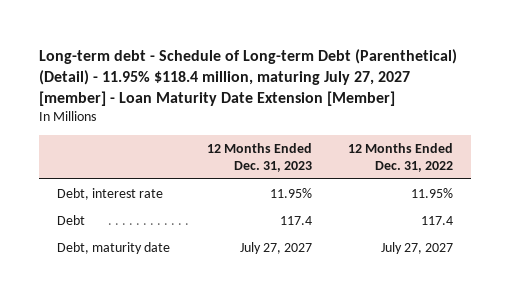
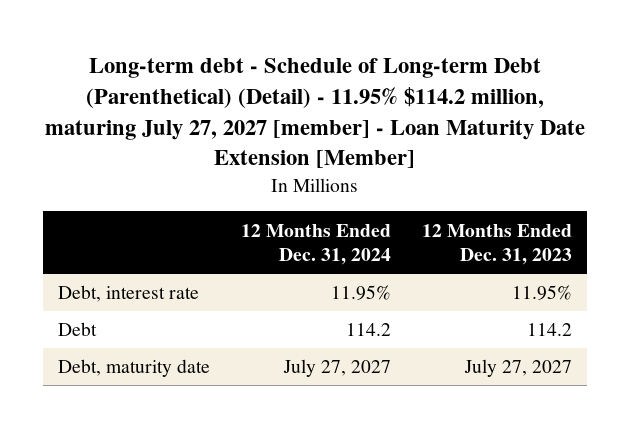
- Long-term debt - Schedule of Long-term Debt (Parenthetical) (Detail) - 11.95% $118.4 million, maturing July 27, 2027 [member] - Loan Maturity Date Extension [Member]
+ Long-term debt - Schedule of Long-term Debt (Parenthetical) (Detail) - 11.95% $114.2 million, maturing July 27, 2027 [member] - Loan Maturity Date Extension [Member]
- | 12 Months Ended Dec. 31, 2023 | 12 Months Ended Dec. 31, 2022
+ | 12 Months Ended Dec. 31, 2024 | 12 Months Ended Dec. 31, 2023
- Debt | 117.4 | 117.4
+ Debt | 114.2 | 114.2

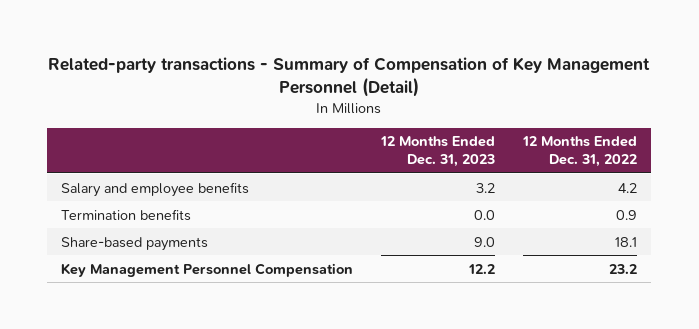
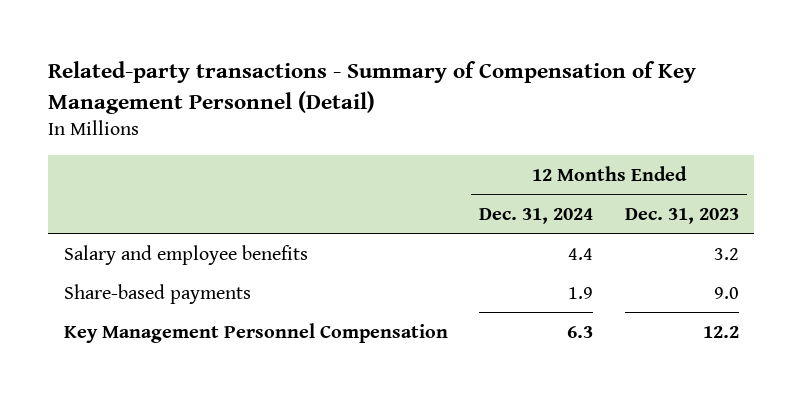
- | 12 Months Ended Dec. 31, 2023 | 12 Months Ended Dec. 31, 2022
+ | 12 Months Ended Dec. 31, 2024 | 12 Months Ended Dec. 31, 2023
- Termination benefits | 0.0 | 0.9

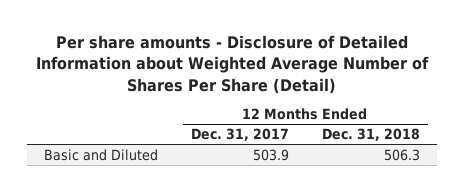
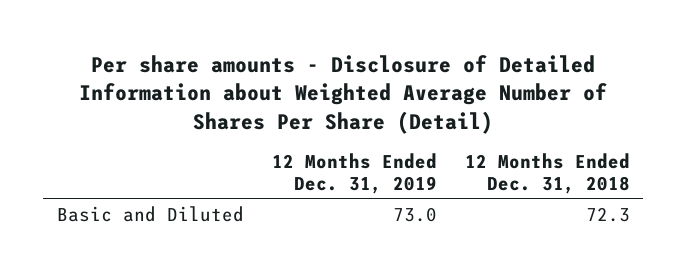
- | 12 Months Ended Dec. 31, 2017 | 12 Months Ended Dec. 31, 2018
+ | 12 Months Ended Dec. 31, 2019 | 12 Months Ended Dec. 31, 2018
- Basic and Diluted | 503.9 | 506.3
+ Basic and Diluted | 73.0 | 72.3

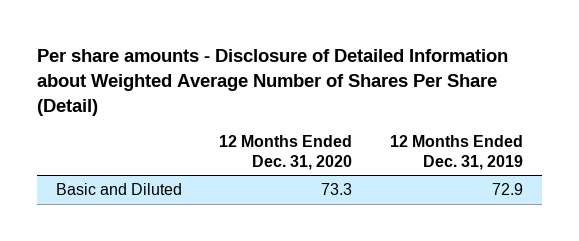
- | 12 Months Ended Dec. 31, 2019 | 12 Months Ended Dec. 31, 2018
+ | 12 Months Ended Dec. 31, 2020 | 12 Months Ended Dec. 31, 2019
- Basic and Diluted | 73.0 | 72.3
+ Basic and Diluted | 73.3 | 72.9

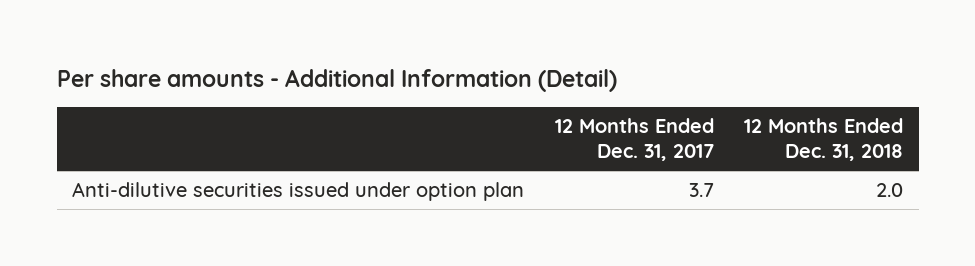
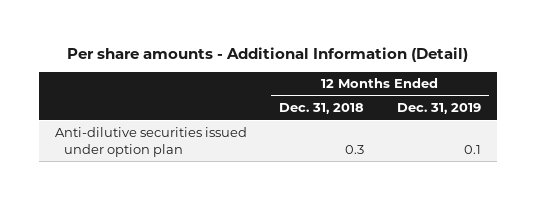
- | 12 Months Ended Dec. 31, 2017 | 12 Months Ended Dec. 31, 2018
+ | 12 Months Ended Dec. 31, 2018 | 12 Months Ended Dec. 31, 2019
- Anti-dilutive securities issued under option plan | 3.7 | 2.0
+ Anti-dilutive securities issued under option plan | 0.3 | 0.1

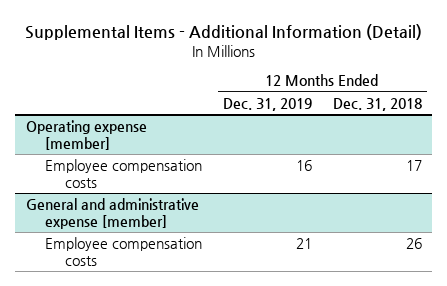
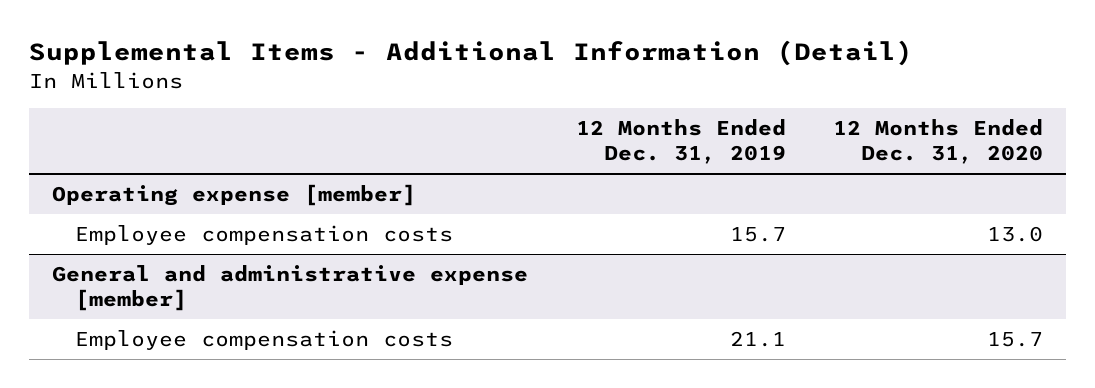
- | 12 Months Ended Dec. 31, 2019 | 12 Months Ended Dec. 31, 2018
+ | 12 Months Ended Dec. 31, 2019 | 12 Months Ended Dec. 31, 2020
@ Operating expense [member]
- Employee compensation costs | 16 | 17
+ Employee compensation costs | 15.7 | 13.0
@ General and administrative expense [member]
- Employee compensation costs | 21 | 26
+ Employee compensation costs | 21.1 | 15.7

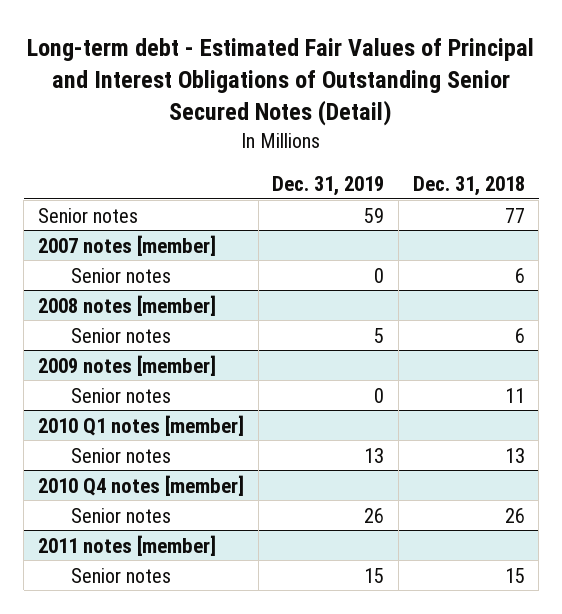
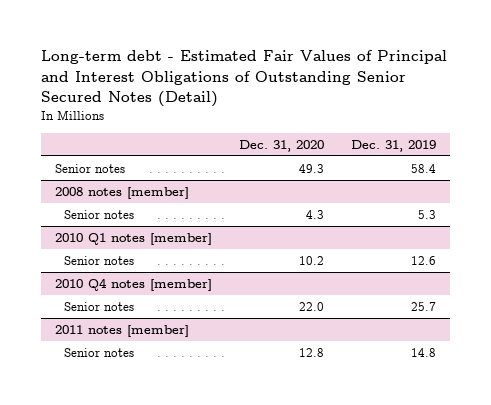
- | Dec. 31, 2019 | Dec. 31, 2018
+ | Dec. 31, 2020 | Dec. 31, 2019
- Senior notes | 59 | 77
- 2007 notes [member]
- Senior notes | 0 | 6
+ Senior notes | 49.3 | 58.4
@ 2008 notes [member]
- Senior notes | 5 | 6
- 2009 notes [member]
- Senior notes | 0 | 11
@ 2008 notes [member]
+ Senior notes | 4.3 | 5.3
@ 2010 Q1 notes [member]
- Senior notes | 13 | 13
+ Senior notes | 10.2 | 12.6
@ 2010 Q4 notes [member]
- Senior notes | 26 | 26
+ Senior notes | 22.0 | 25.7
@ 2011 notes [member]
- Senior notes | 15 | 15
+ Senior notes | 12.8 | 14.8

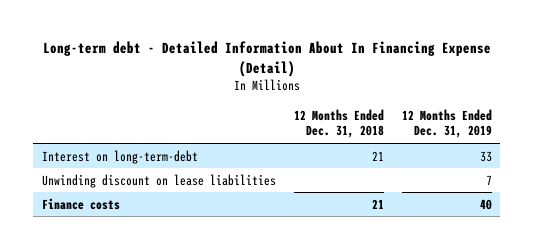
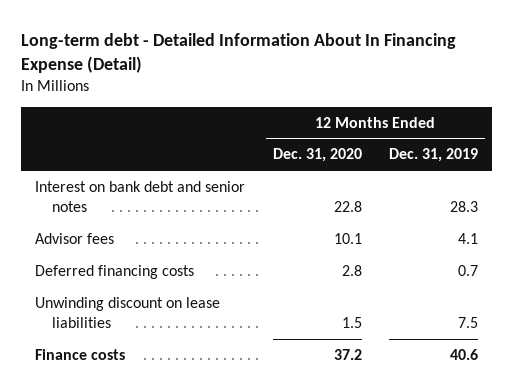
- | 12 Months Ended Dec. 31, 2018 | 12 Months Ended Dec. 31, 2019
+ | 12 Months Ended Dec. 31, 2020 | 12 Months Ended Dec. 31, 2019
- Interest on long-term-debt | 21 | 33
- Unwinding discount on lease liabilities | | 7
- Finance costs | 21 | 40
+ Interest on bank debt and senior notes | 22.8 | 28.3
+ Advisor fees | 10.1 | 4.1
+ Deferred financing costs | 2.8 | 0.7
+ Unwinding discount on lease liabilities | 1.5 | 7.5
+ Finance costs | 37.2 | 40.6

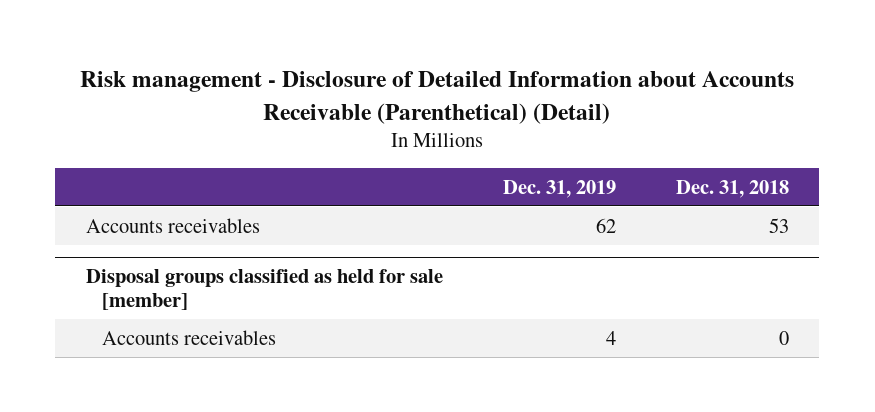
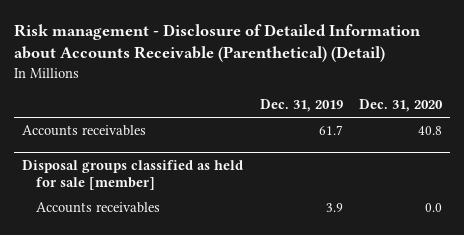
- | Dec. 31, 2019 | Dec. 31, 2018
+ | Dec. 31, 2019 | Dec. 31, 2020
- Accounts receivables | 62 | 53
+ Accounts receivables | 61.7 | 40.8
@ Disposal groups classified as held for sale [member]
- Accounts receivables | 4 | 0
+ Accounts receivables | 3.9 | 0.0

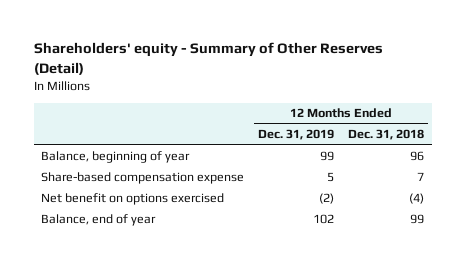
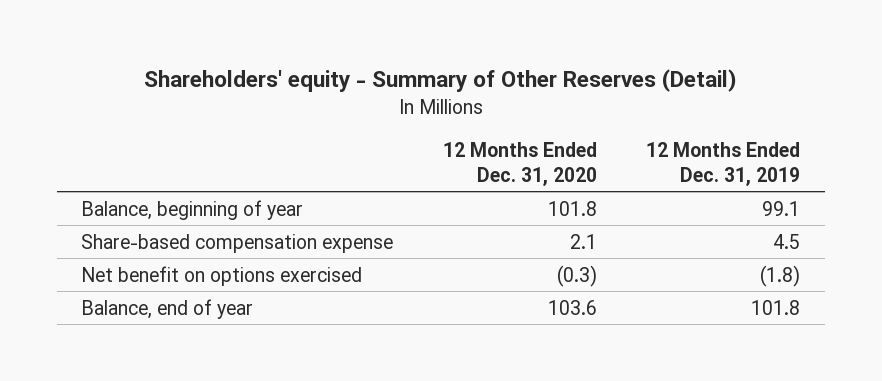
- | 12 Months Ended Dec. 31, 2019 | 12 Months Ended Dec. 31, 2018
+ | 12 Months Ended Dec. 31, 2020 | 12 Months Ended Dec. 31, 2019
- Balance, beginning of year | 99 | 96
- Share-based compensation expense | 5 | 7
- Net benefit on options exercised | (2) | (4)
- Balance, end of year | 102 | 99
+ Balance, beginning of year | 101.8 | 99.1
+ Share-based compensation expense | 2.1 | 4.5
+ Net benefit on options exercised | (0.3) | (1.8)
+ Balance, end of year | 103.6 | 101.8

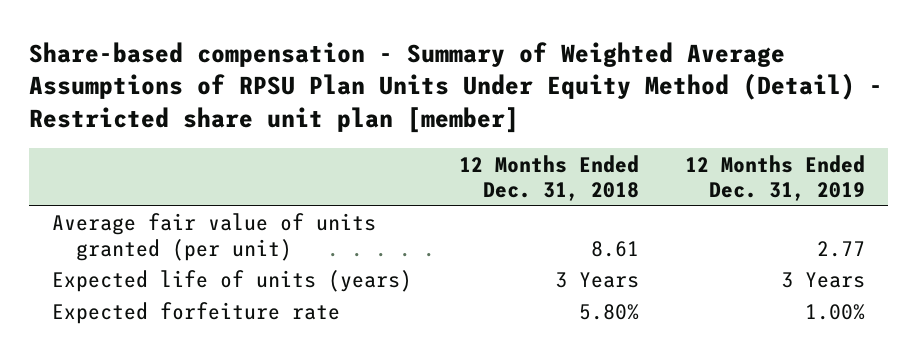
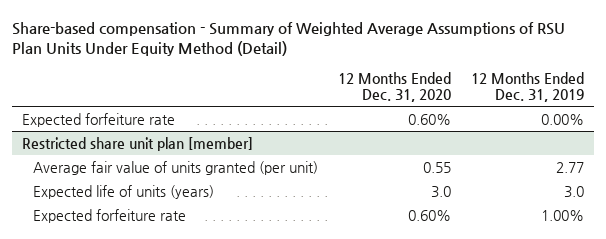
- Share-based compensation - Summary of Weighted Average Assumptions of RPSU Plan Units Under Equity Method (Detail) - Restricted share unit plan [member]
+ Share-based compensation - Summary of Weighted Average Assumptions of RSU Plan Units Under Equity Method (Detail)
- | 12 Months Ended Dec. 31, 2018 | 12 Months Ended Dec. 31, 2019
+ | 12 Months Ended Dec. 31, 2020 | 12 Months Ended Dec. 31, 2019
+ Expected forfeiture rate | 0.60% | 0.00%
+ Restricted share unit plan [member]
- Expected life of units (years) | 3 Years | 3 Years
+ Expected life of units (years) | 3.0 | 3.0

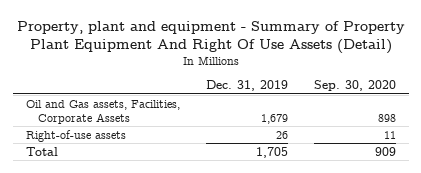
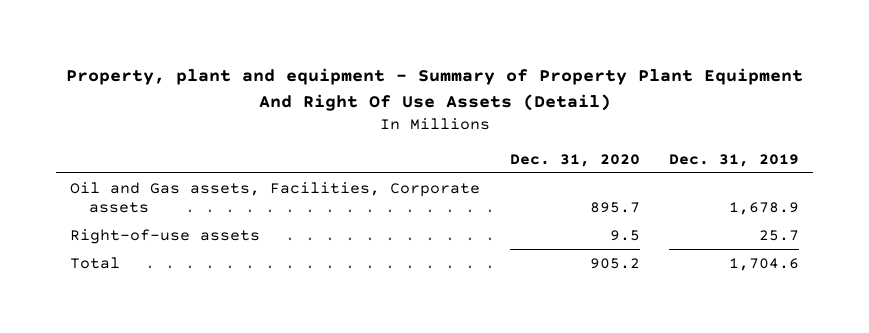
- | Dec. 31, 2019 | Sep. 30, 2020
+ | Dec. 31, 2020 | Dec. 31, 2019
- Oil and Gas assets, Facilities, Corporate Assets | 1,679 | 898
- Right-of-use assets | 26 | 11
- Total | 1,705 | 909
+ Oil and Gas assets, Facilities, Corporate assets | 895.7 | 1,678.9
+ Right-of-use assets | 9.5 | 25.7
+ Total | 905.2 | 1,704.6

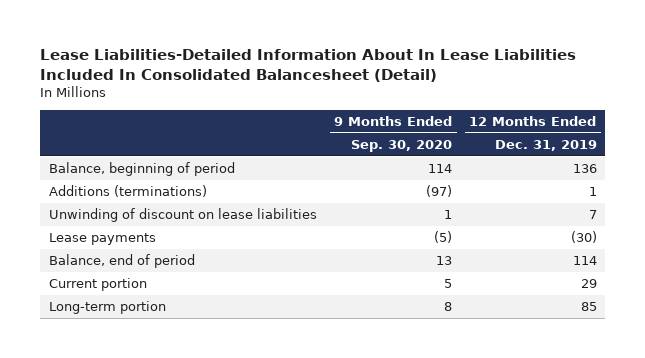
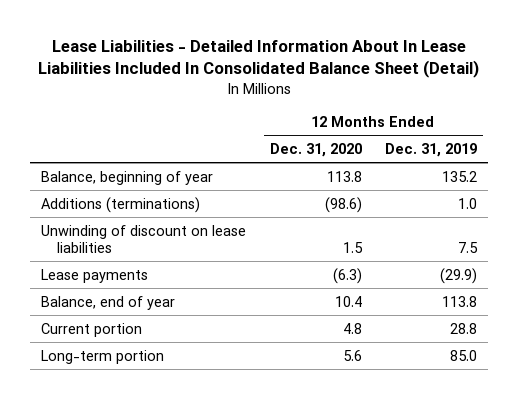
- Lease Liabilities-Detailed Information About In Lease Liabilities Included In Consolidated Balancesheet (Detail)
+ Lease Liabilities - Detailed Information About In Lease Liabilities Included In Consolidated Balance Sheet (Detail)
- | 9 Months Ended Sep. 30, 2020 | 12 Months Ended Dec. 31, 2019
+ | 12 Months Ended Dec. 31, 2020 | 12 Months Ended Dec. 31, 2019
- Balance, beginning of period | 114 | 136
- Additions (terminations) | (97) | 1
- Unwinding of discount on lease liabilities | 1 | 7
- Lease payments | (5) | (30)
- Balance, end of period | 13 | 114
- Current portion | 5 | 29
- Long-term portion | 8 | 85
+ Balance, beginning of year | 113.8 | 135.2
+ Additions (terminations) | (98.6) | 1.0
+ Unwinding of discount on lease liabilities | 1.5 | 7.5
+ Lease payments | (6.3) | (29.9)
+ Balance, end of year | 10.4 | 113.8
+ Current portion | 4.8 | 28.8
+ Long-term portion | 5.6 | 85.0

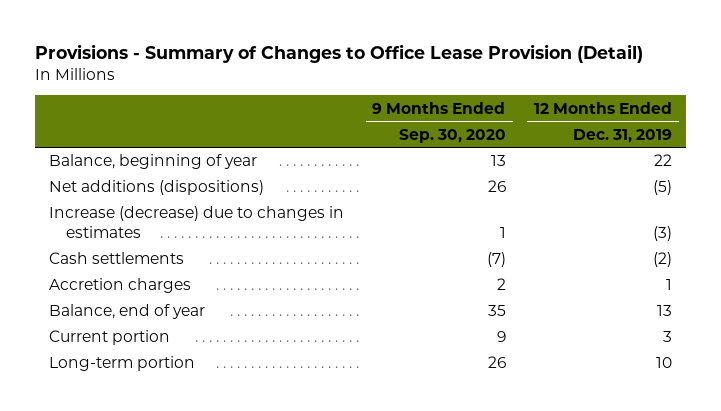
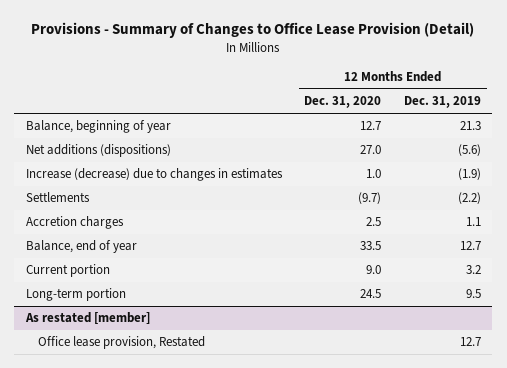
- | 9 Months Ended Sep. 30, 2020 | 12 Months Ended Dec. 31, 2019
+ | 12 Months Ended Dec. 31, 2020 | 12 Months Ended Dec. 31, 2019
- Balance, beginning of year | 13 | 22
- Net additions (dispositions) | 26 | (5)
- Increase (decrease) due to changes in estimates | 1 | (3)
- Cash settlements | (7) | (2)
- Accretion charges | 2 | 1
- Balance, end of year | 35 | 13
- Current portion | 9 | 3
- Long-term portion | 26 | 10
+ Balance, beginning of year | 12.7 | 21.3
+ Net additions (dispositions) | 27.0 | (5.6)
+ Increase (decrease) due to changes in estimates | 1.0 | (1.9)
+ Settlements | (9.7) | (2.2)
+ Accretion charges | 2.5 | 1.1
+ Balance, end of year | 33.5 | 12.7
+ Current portion | 9.0 | 3.2
+ Long-term portion | 24.5 | 9.5
+ As restated [member]
+ Office lease provision, Restated | | 12.7

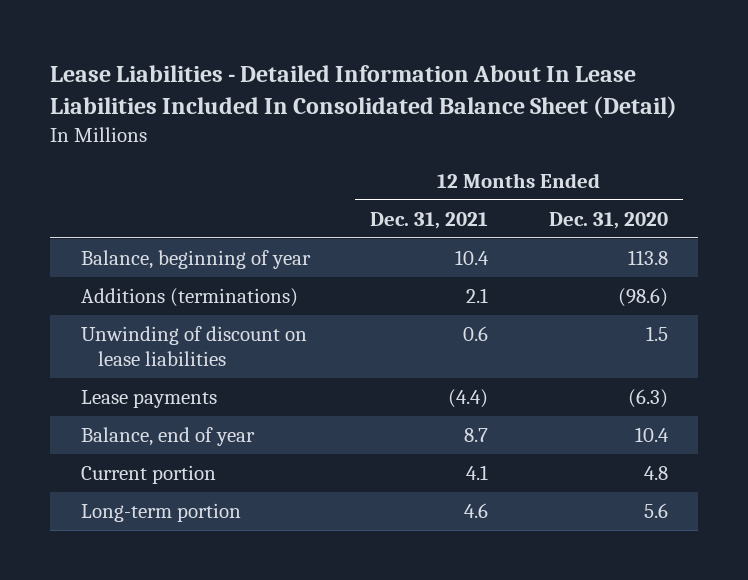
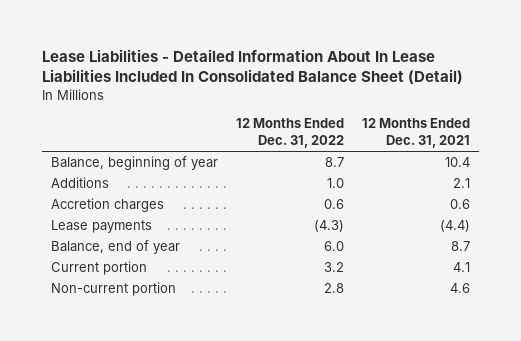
- | 12 Months Ended Dec. 31, 2021 | 12 Months Ended Dec. 31, 2020
+ | 12 Months Ended Dec. 31, 2022 | 12 Months Ended Dec. 31, 2021
- Additions (terminations) | 2.1 | (98.6)
- Unwinding of discount on lease liabilities | 0.6 | 1.5
+ Additions | 1.0 | 2.1
+ Accretion charges | 0.6 | 0.6
- Long-term portion | 4.6 | 5.6
+ Non-current portion | 2.8 | 4.6

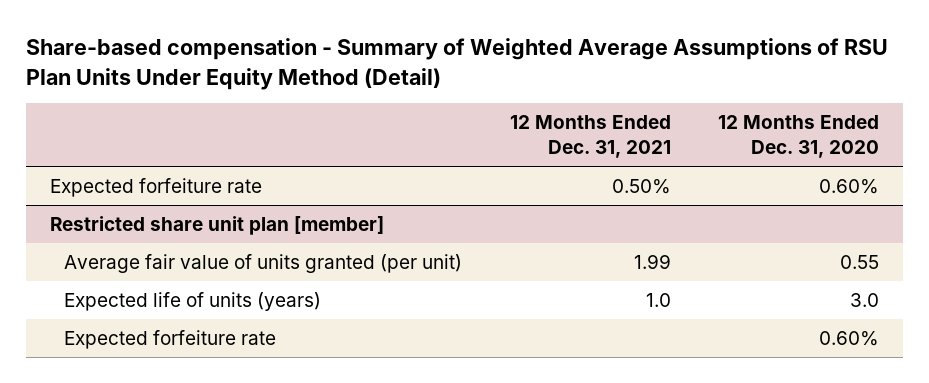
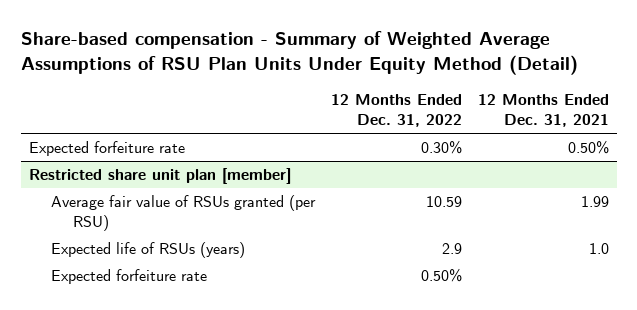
- | 12 Months Ended Dec. 31, 2021 | 12 Months Ended Dec. 31, 2020
+ | 12 Months Ended Dec. 31, 2022 | 12 Months Ended Dec. 31, 2021
@ Restricted share unit plan [member]
- Average fair value of units granted (per unit) | 1.99 | 0.55
- Expected life of units (years) | 1.0 | 3.0
+ Average fair value of RSUs granted (per RSU) | 10.59 | 1.99
+ Expected life of RSUs (years) | 2.9 | 1.0

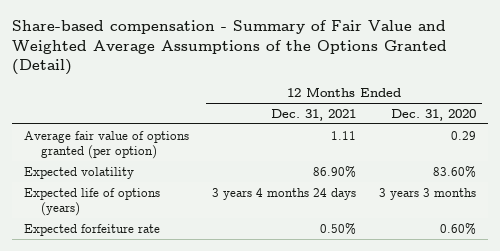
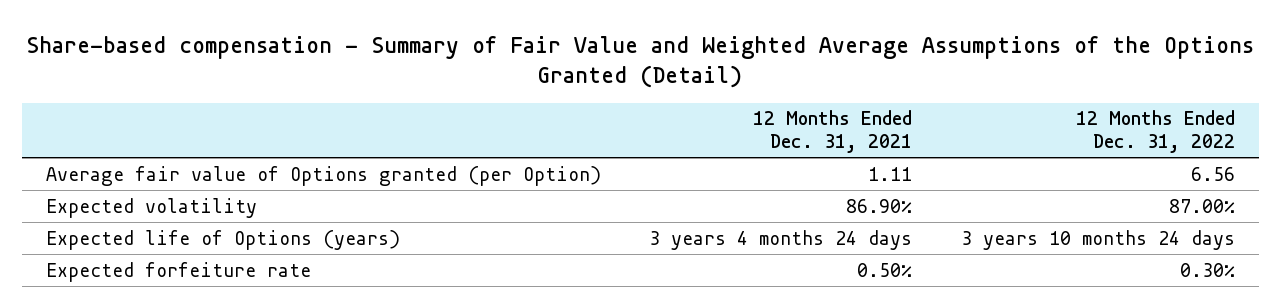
- | 12 Months Ended Dec. 31, 2021 | 12 Months Ended Dec. 31, 2020
+ | 12 Months Ended Dec. 31, 2021 | 12 Months Ended Dec. 31, 2022
- Average fair value of options granted (per option) | 1.11 | 0.29
+ Average fair value of Options granted (per Option) | 1.11 | 6.56
- Expected life of options (years) | 3 years 4 months 24 days | 3 years 3 months
+ Expected life of Options (years) | 3 years 4 months 24 days | 3 years 10 months 24 days

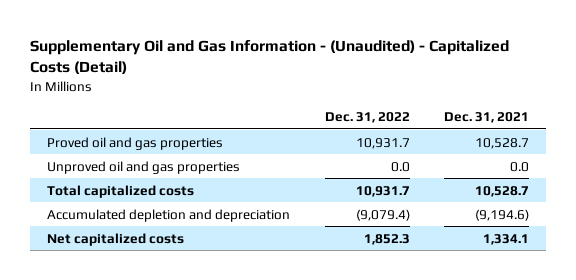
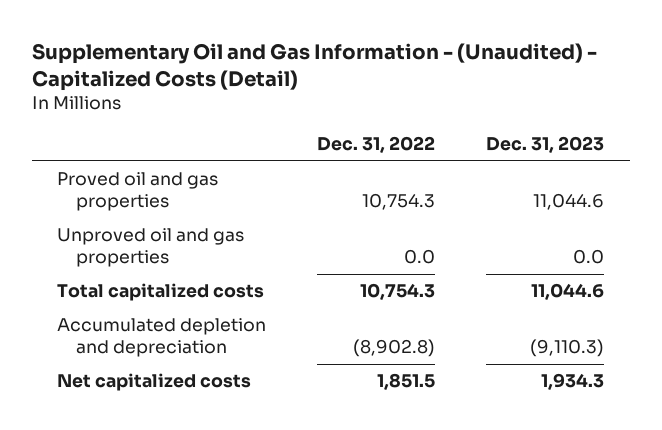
- | Dec. 31, 2022 | Dec. 31, 2021
+ | Dec. 31, 2022 | Dec. 31, 2023
- Proved oil and gas properties | 10,931.7 | 10,528.7
+ Proved oil and gas properties | 10,754.3 | 11,044.6
- Total capitalized costs | 10,931.7 | 10,528.7
- Accumulated depletion and depreciation | (9,079.4) | (9,194.6)
- Net capitalized costs | 1,852.3 | 1,334.1
+ Total capitalized costs | 10,754.3 | 11,044.6
+ Accumulated depletion and depreciation | (8,902.8) | (9,110.3)
+ Net capitalized costs | 1,851.5 | 1,934.3

